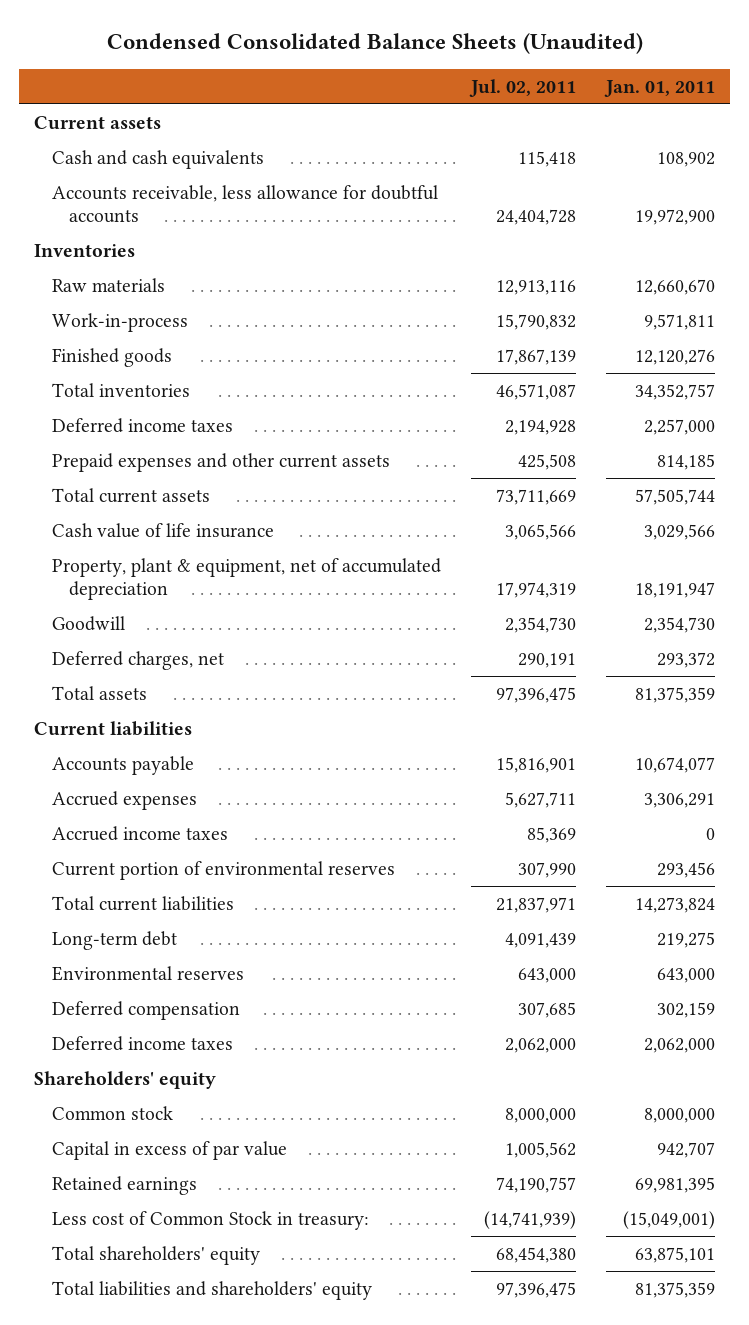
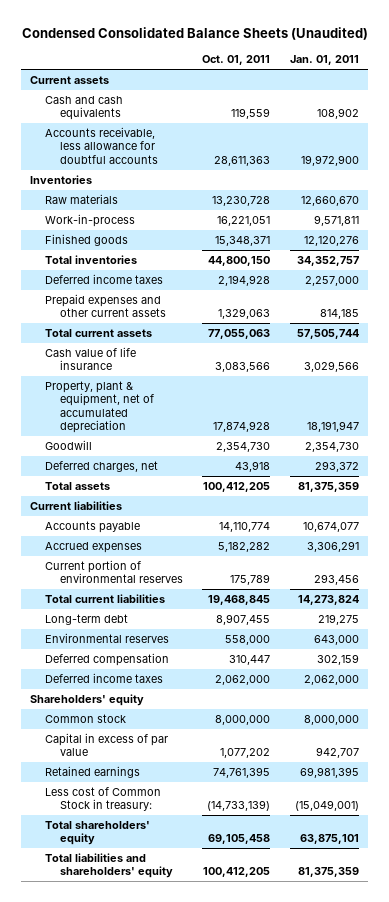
- | Jul. 02, 2011 | Jan. 01, 2011
+ | Oct. 01, 2011 | Jan. 01, 2011
- Accrued income taxes | 85,369 | 0

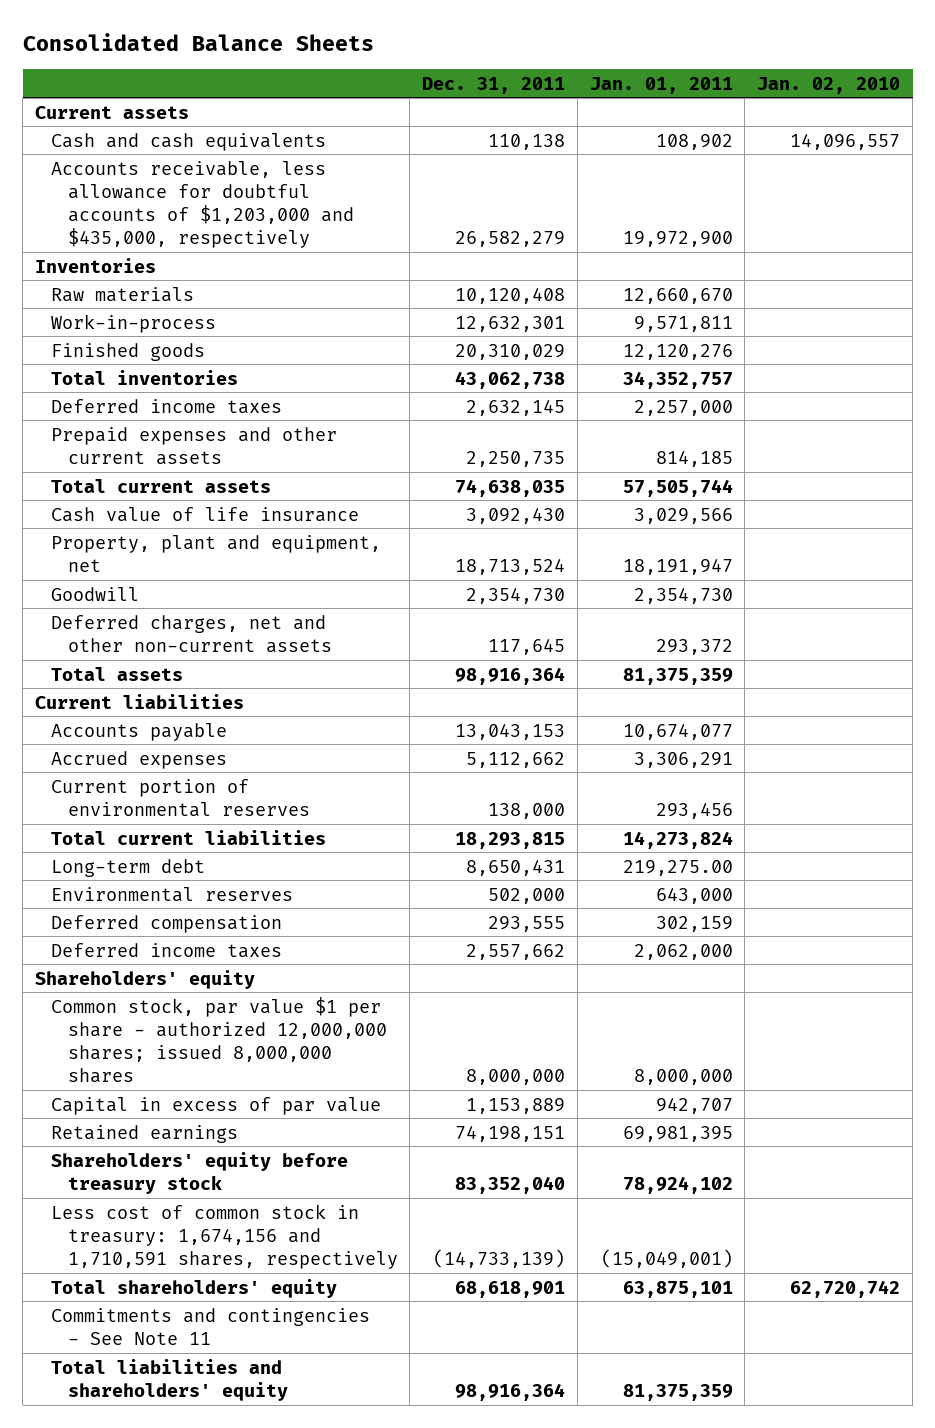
- Condensed Consolidated Balance Sheets (Unaudited)
+ Consolidated Balance Sheets
- | Oct. 01, 2011 | Jan. 01, 2011
+ | Dec. 31, 2011 | Jan. 01, 2011 | Jan. 02, 2010
- Accounts receivable, less allowance for doubtful accounts | 28,611,363 | 19,972,900
+ Accounts receivable, less allowance for doubtful accounts of $1,203,000 and $435,000, respectively | 26,582,279 | 19,972,900 |
- Property, plant & equipment, net of accumulated depreciation | 17,874,928 | 18,191,947
+ Property, plant and equipment, net | 18,713,524 | 18,191,947 |
- Deferred charges, net | 43,918 | 293,372
+ Deferred charges, net and other non-current assets | 117,645 | 293,372 |
- Long-term debt | 8,907,455 | 219,275
+ Long-term debt | 8,650,431 | 219,275.00 |
- Common stock | 8,000,000 | 8,000,000
+ Common stock, par value $1 per share - authorized 12,000,000 shares; issued 8,000,000 shares | 8,000,000 | 8,000,000 |
- Less cost of Common Stock in treasury: | (14,733,139) | (15,049,001)
+ Shareholders' equity before treasury stock | 83,352,040 | 78,924,102 |
+ Less cost of common stock in treasury: 1,674,156 and 1,710,591 shares, respectively | (14,733,139) | (15,049,001) |
+ Commitments and contingencies - See Note 11

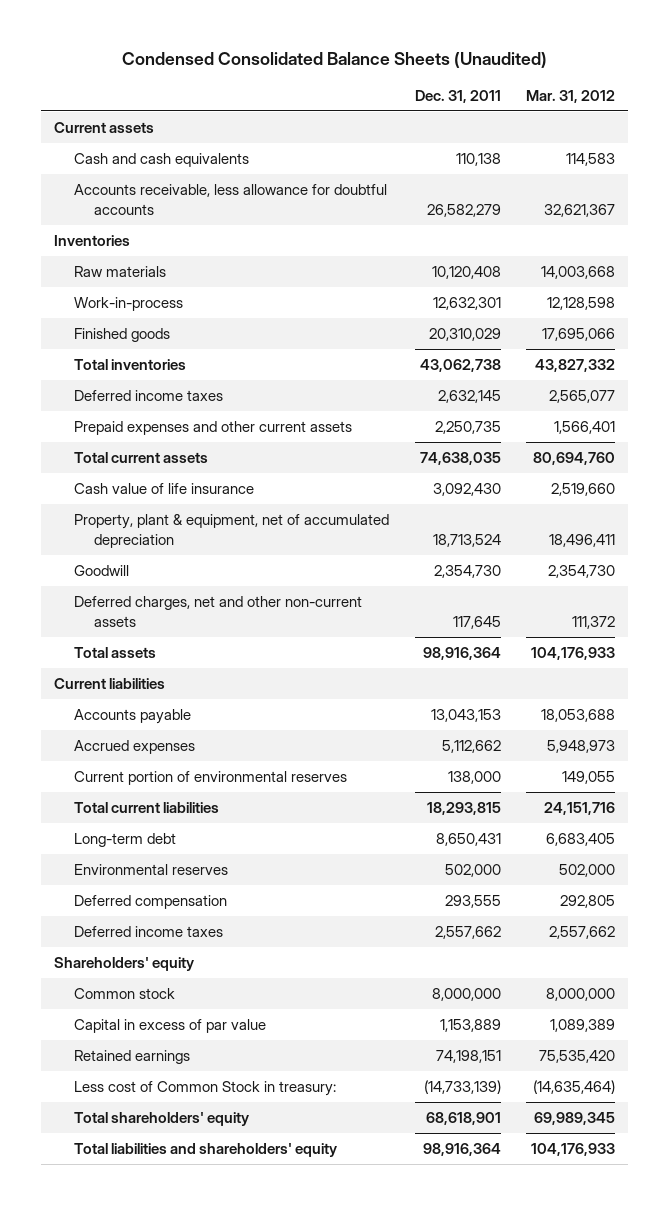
- Consolidated Balance Sheets
+ Condensed Consolidated Balance Sheets (Unaudited)
- | Dec. 31, 2011 | Jan. 01, 2011 | Jan. 02, 2010
+ | Dec. 31, 2011 | Mar. 31, 2012
- Accounts receivable, less allowance for doubtful accounts of $1,203,000 and $435,000, respectively | 26,582,279 | 19,972,900 |
+ Accounts receivable, less allowance for doubtful accounts | 26,582,279 | 32,621,367
- Property, plant and equipment, net | 18,713,524 | 18,191,947 |
+ Property, plant & equipment, net of accumulated depreciation | 18,713,524 | 18,496,411
- Common stock, par value $1 per share - authorized 12,000,000 shares; issued 8,000,000 shares | 8,000,000 | 8,000,000 |
+ Common stock | 8,000,000 | 8,000,000
- Shareholders' equity before treasury stock | 83,352,040 | 78,924,102 |
- Less cost of common stock in treasury: 1,674,156 and 1,710,591 shares, respectively | (14,733,139) | (15,049,001) |
+ Less cost of Common Stock in treasury: | (14,733,139) | (14,635,464)
- Commitments and contingencies - See Note 11

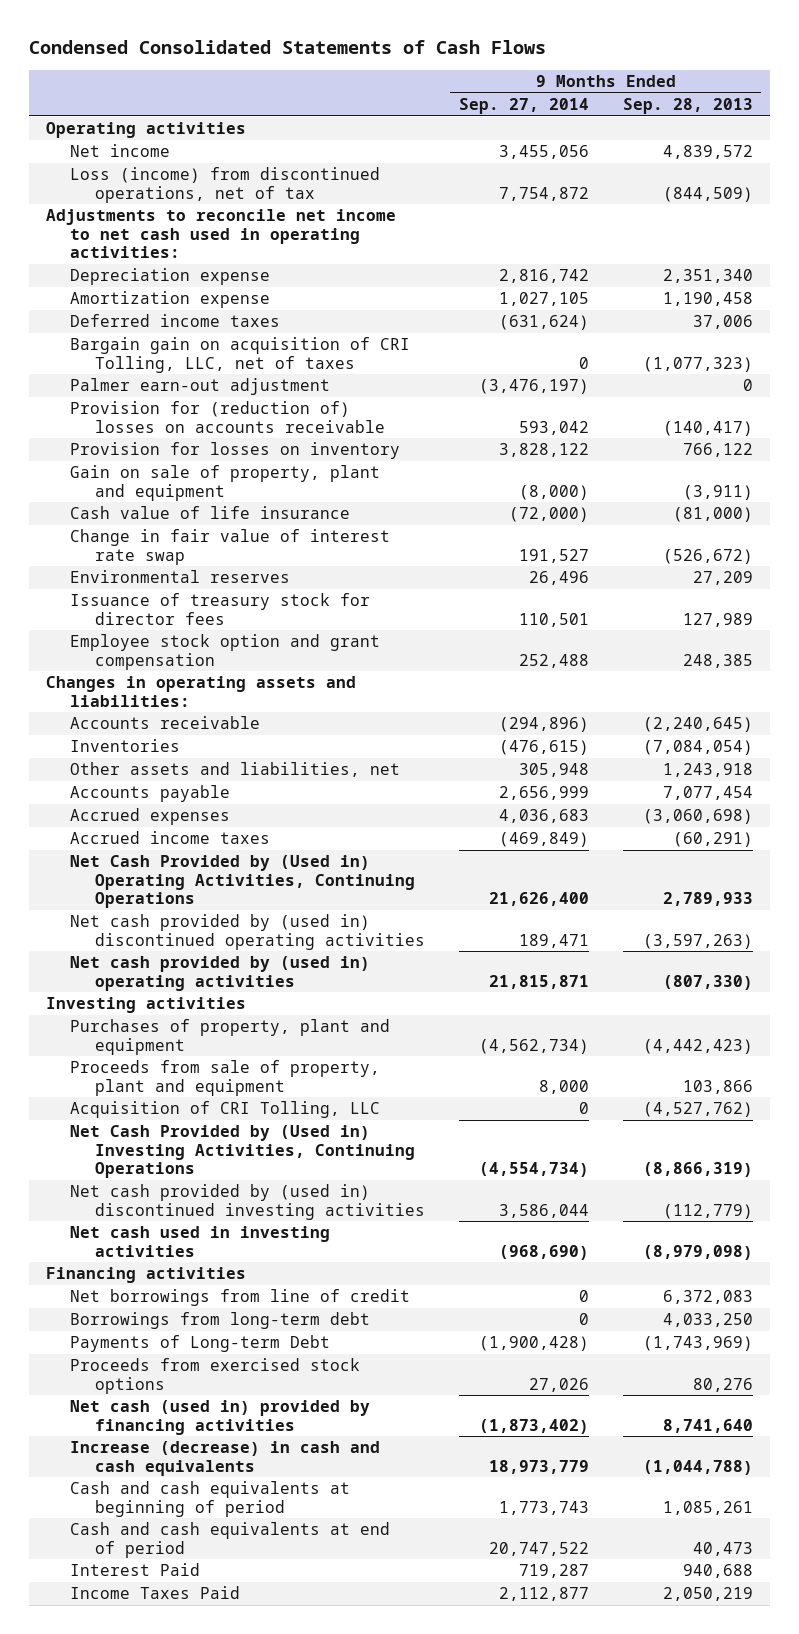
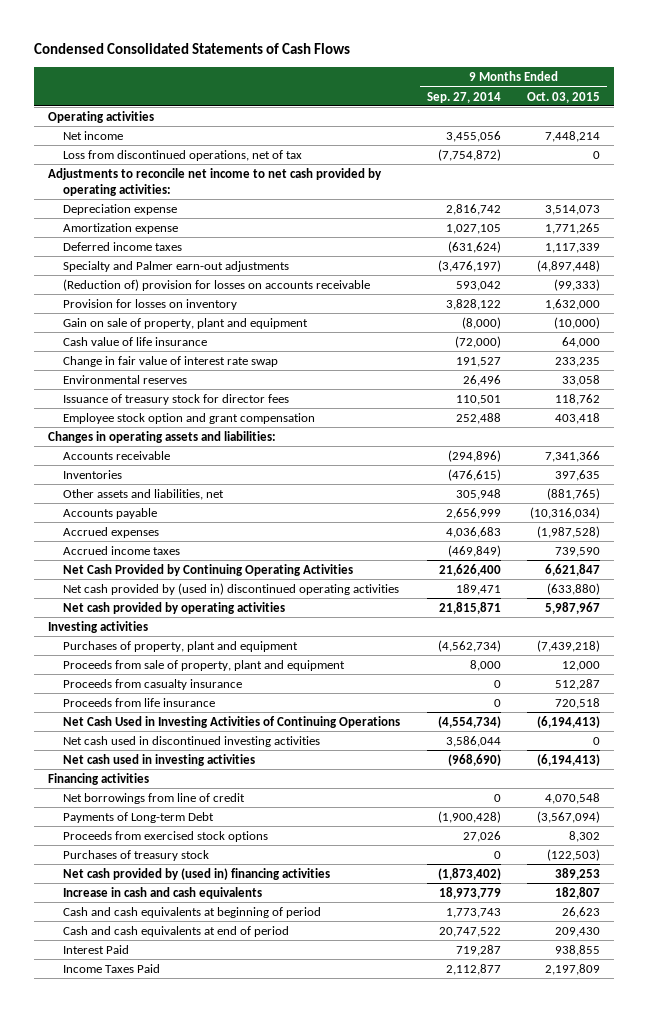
- | 9 Months Ended Sep. 27, 2014 | 9 Months Ended Sep. 28, 2013
+ | 9 Months Ended Sep. 27, 2014 | 9 Months Ended Oct. 03, 2015
- Loss (income) from discontinued operations, net of tax | 7,754,872 | (844,509)
- Adjustments to reconcile net income to net cash used in operating activities:
+ Loss from discontinued operations, net of tax | (7,754,872) | 0
+ Adjustments to reconcile net income to net cash provided by operating activities:
- Bargain gain on acquisition of CRI Tolling, LLC, net of taxes | 0 | (1,077,323)
- Palmer earn-out adjustment | (3,476,197) | 0
- Provision for (reduction of) losses on accounts receivable | 593,042 | (140,417)
+ Specialty and Palmer earn-out adjustments | (3,476,197) | (4,897,448)
+ (Reduction of) provision for losses on accounts receivable | 593,042 | (99,333)
- Net Cash Provided by (Used in) Operating Activities, Continuing Operations | 21,626,400 | 2,789,933
+ Net Cash Provided by Continuing Operating Activities | 21,626,400 | 6,621,847
- Net cash provided by (used in) operating activities | 21,815,871 | (807,330)
+ Net cash provided by operating activities | 21,815,871 | 5,987,967
- Acquisition of CRI Tolling, LLC | 0 | (4,527,762)
- Net Cash Provided by (Used in) Investing Activities, Continuing Operations | (4,554,734) | (8,866,319)
- Net cash provided by (used in) discontinued investing activities | 3,586,044 | (112,779)
+ Proceeds from casualty insurance | 0 | 512,287
+ Proceeds from life insurance | 0 | 720,518
+ Net Cash Used in Investing Activities of Continuing Operations | (4,554,734) | (6,194,413)
+ Net cash used in discontinued investing activities | 3,586,044 | 0
- Borrowings from long-term debt | 0 | 4,033,250
- Net cash (used in) provided by financing activities | (1,873,402) | 8,741,640
- Increase (decrease) in cash and cash equivalents | 18,973,779 | (1,044,788)
+ Purchases of treasury stock | 0 | (122,503)
+ Net cash provided by (used in) financing activities | (1,873,402) | 389,253
+ Increase in cash and cash equivalents | 18,973,779 | 182,807

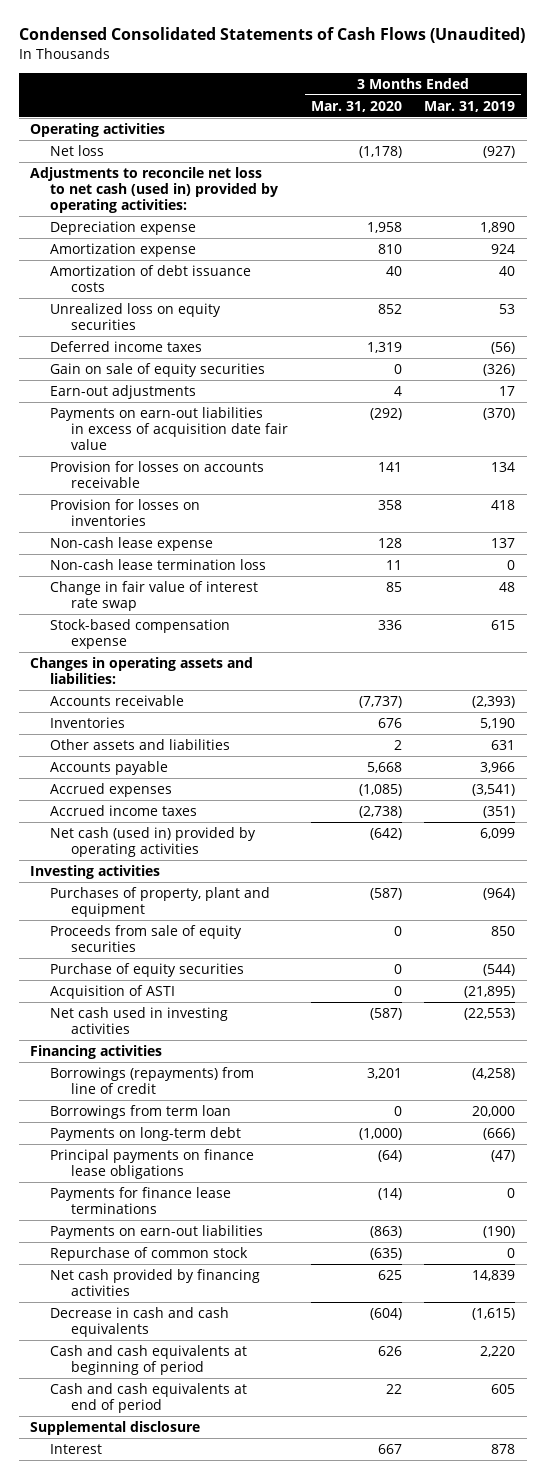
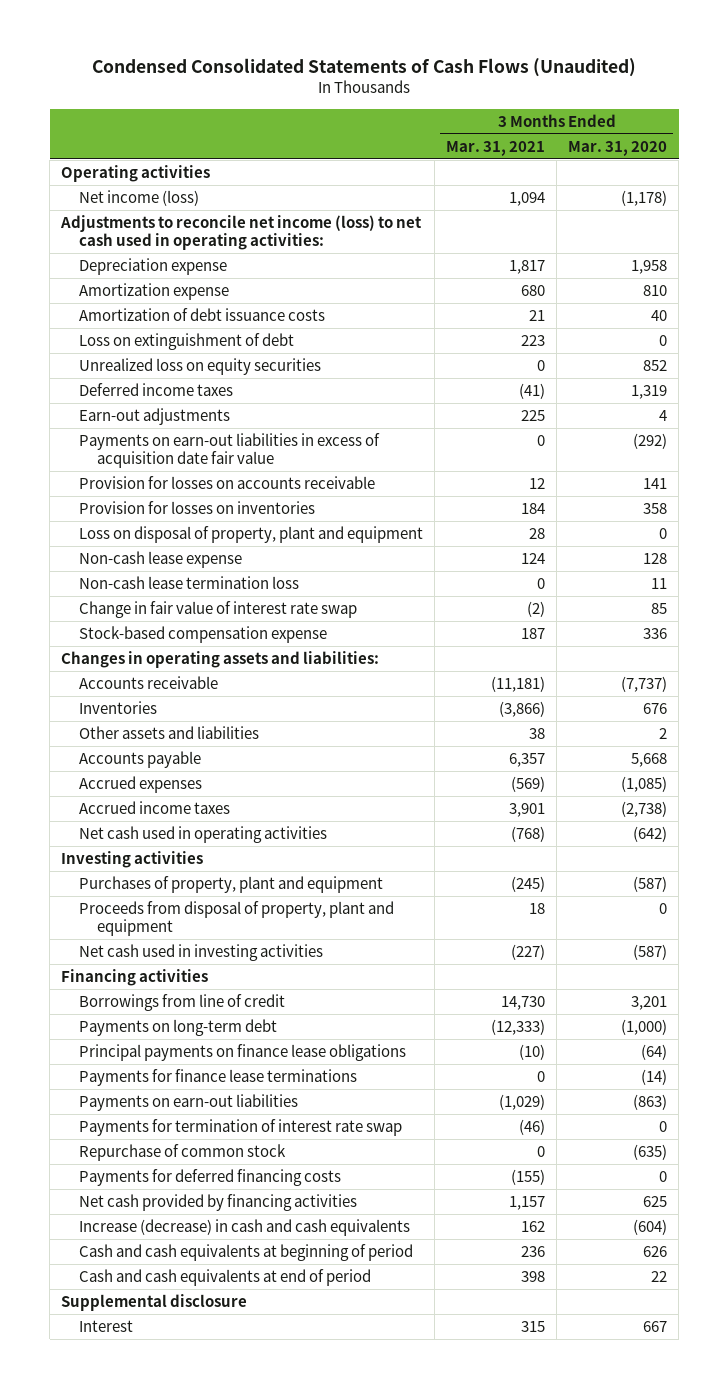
- | 3 Months Ended Mar. 31, 2020 | 3 Months Ended Mar. 31, 2019
+ | 3 Months Ended Mar. 31, 2021 | 3 Months Ended Mar. 31, 2020
- Net loss | (1,178) | (927)
- Adjustments to reconcile net loss to net cash (used in) provided by operating activities:
+ Net income (loss) | 1,094 | (1,178)
+ Adjustments to reconcile net income (loss) to net cash used in operating activities:
+ Loss on extinguishment of debt | 223 | 0
- Gain on sale of equity securities | 0 | (326)
+ Loss on disposal of property, plant and equipment | 28 | 0
- Net cash (used in) provided by operating activities | (642) | 6,099
+ Net cash used in operating activities | (768) | (642)
- Proceeds from sale of equity securities | 0 | 850
- Purchase of equity securities | 0 | (544)
- Acquisition of ASTI | 0 | (21,895)
+ Proceeds from disposal of property, plant and equipment | 18 | 0
- Borrowings (repayments) from line of credit | 3,201 | (4,258)
- Borrowings from term loan | 0 | 20,000
+ Borrowings from line of credit | 14,730 | 3,201
+ Payments for termination of interest rate swap | (46) | 0
+ Payments for deferred financing costs | (155) | 0
- Decrease in cash and cash equivalents | (604) | (1,615)
+ Increase (decrease) in cash and cash equivalents | 162 | (604)

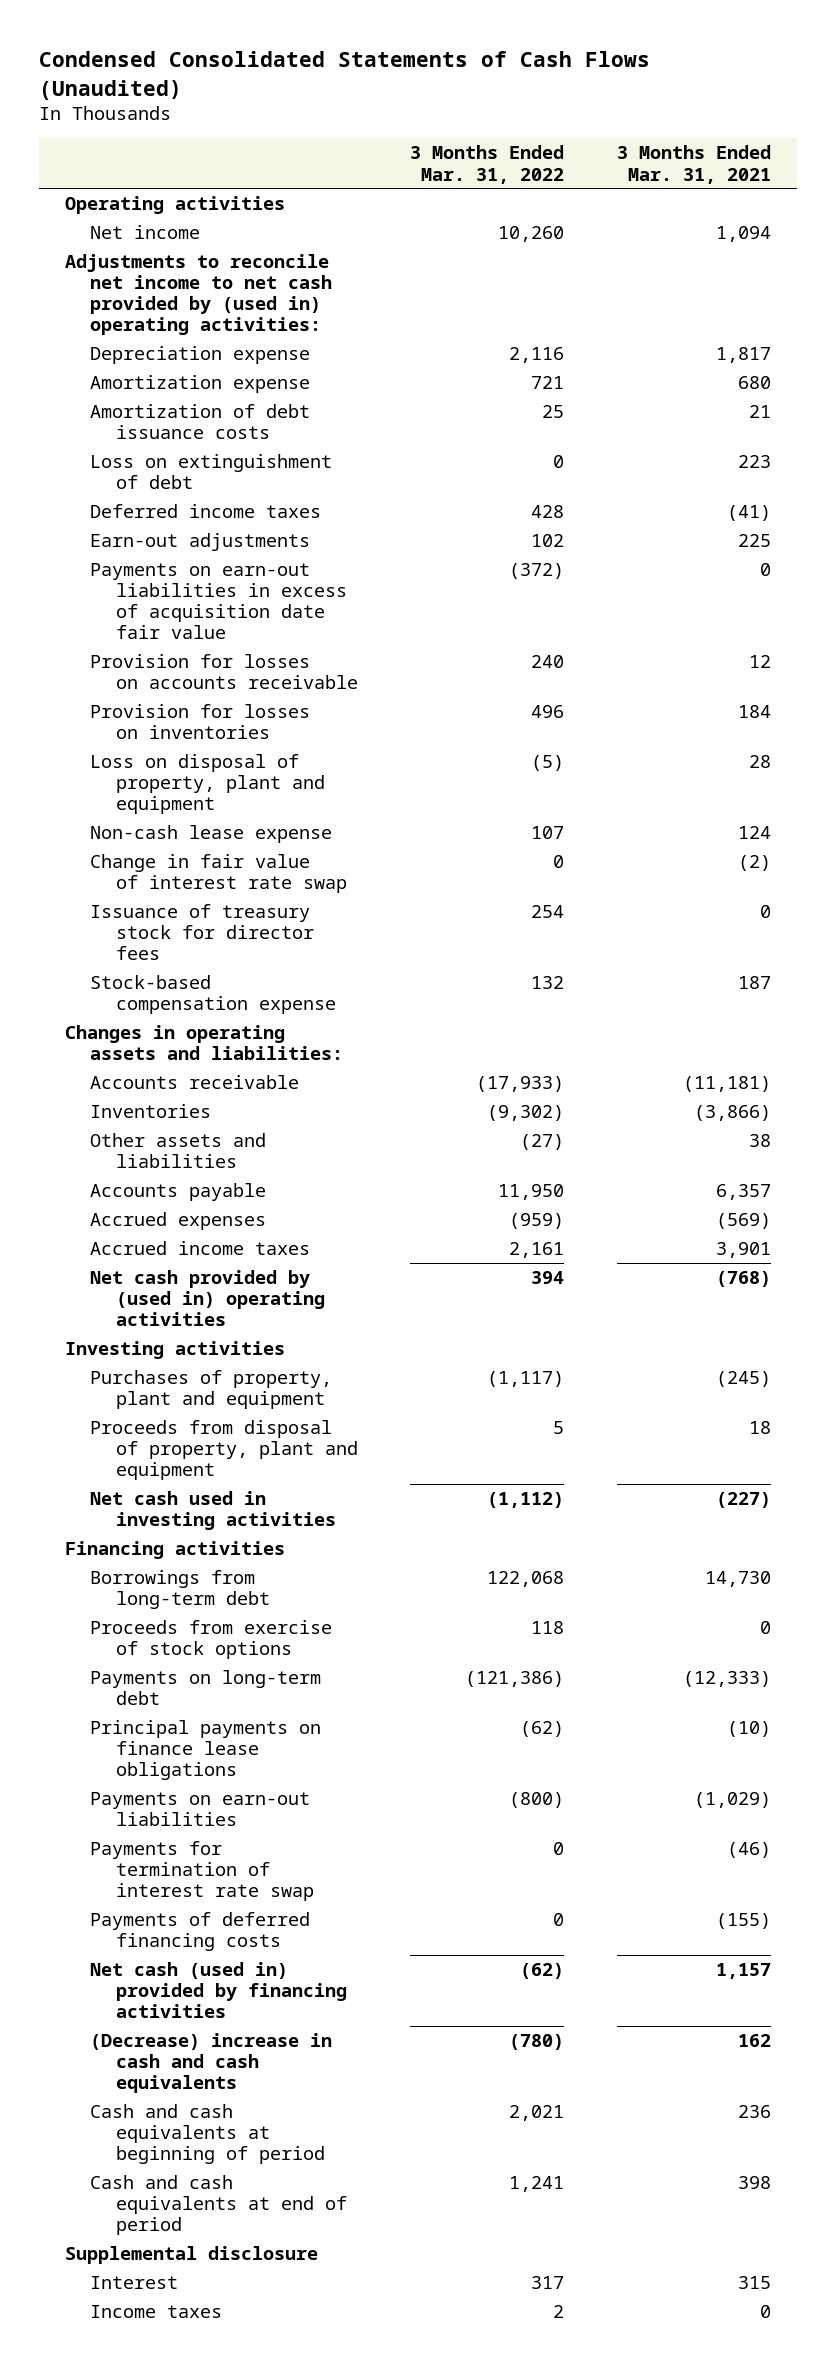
- | 3 Months Ended Mar. 31, 2021 | 3 Months Ended Mar. 31, 2020
+ | 3 Months Ended Mar. 31, 2022 | 3 Months Ended Mar. 31, 2021
- Net income (loss) | 1,094 | (1,178)
- Adjustments to reconcile net income (loss) to net cash used in operating activities:
+ Net income | 10,260 | 1,094
+ Adjustments to reconcile net income to net cash provided by (used in) operating activities:
- Unrealized loss on equity securities | 0 | 852
- Non-cash lease termination loss | 0 | 11
+ Issuance of treasury stock for director fees | 254 | 0
- Net cash used in operating activities | (768) | (642)
+ Net cash provided by (used in) operating activities | 394 | (768)
- Borrowings from line of credit | 14,730 | 3,201
+ Borrowings from long-term debt | 122,068 | 14,730
+ Proceeds from exercise of stock options | 118 | 0
- Payments for finance lease terminations | 0 | (14)
- Repurchase of common stock | 0 | (635)
- Payments for deferred financing costs | (155) | 0
- Net cash provided by financing activities | 1,157 | 625
- Increase (decrease) in cash and cash equivalents | 162 | (604)
+ Payments of deferred financing costs | 0 | (155)
+ Net cash (used in) provided by financing activities | (62) | 1,157
+ (Decrease) increase in cash and cash equivalents | (780) | 162
+ Income taxes | 2 | 0

